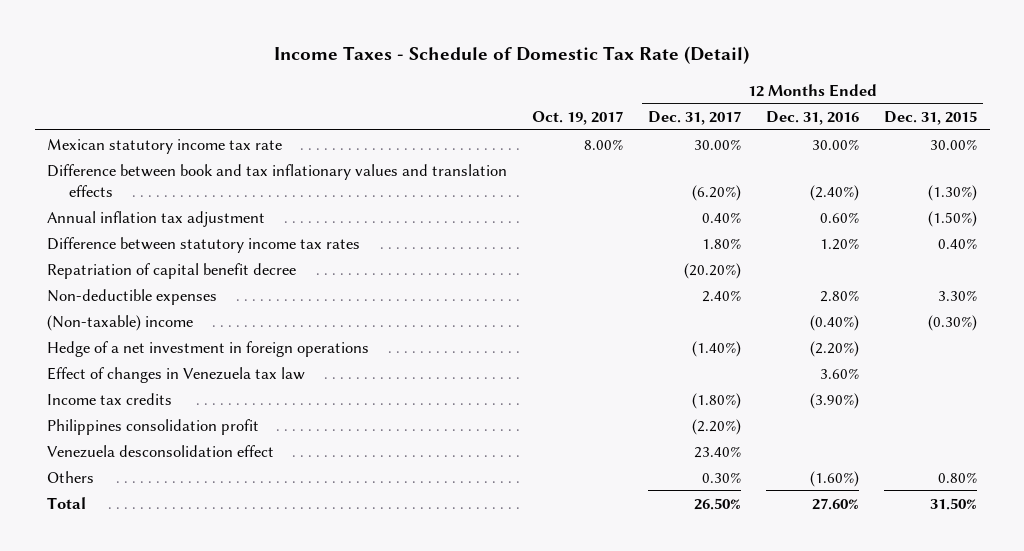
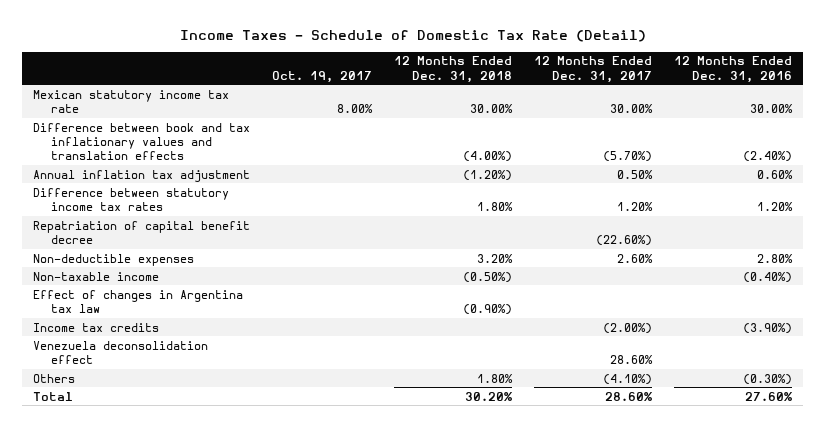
- | Oct. 19, 2017 | 12 Months Ended Dec. 31, 2017 | 12 Months Ended Dec. 31, 2016 | 12 Months Ended Dec. 31, 2015
+ | Oct. 19, 2017 | 12 Months Ended Dec. 31, 2018 | 12 Months Ended Dec. 31, 2017 | 12 Months Ended Dec. 31, 2016
- Difference between book and tax inflationary values and translation effects | | (6.20%) | (2.40%) | (1.30%)
- Annual inflation tax adjustment | | 0.40% | 0.60% | (1.50%)
- Difference between statutory income tax rates | | 1.80% | 1.20% | 0.40%
- Repatriation of capital benefit decree | | (20.20%) | |
- Non-deductible expenses | | 2.40% | 2.80% | 3.30%
- (Non-taxable) income | | | (0.40%) | (0.30%)
- Hedge of a net investment in foreign operations | | (1.40%) | (2.20%) |
- Effect of changes in Venezuela tax law | | | 3.60% |
- Income tax credits | | (1.80%) | (3.90%) |
- Philippines consolidation profit | | (2.20%) | |
- Venezuela desconsolidation effect | | 23.40% | |
- Others | | 0.30% | (1.60%) | 0.80%
- Total | | 26.50% | 27.60% | 31.50%
+ Difference between book and tax inflationary values and translation effects | | (4.00%) | (5.70%) | (2.40%)
+ Annual inflation tax adjustment | | (1.20%) | 0.50% | 0.60%
+ Difference between statutory income tax rates | | 1.80% | 1.20% | 1.20%
+ Repatriation of capital benefit decree | | | (22.60%) |
+ Non-deductible expenses | | 3.20% | 2.60% | 2.80%
+ Non-taxable income | | (0.50%) | | (0.40%)
+ Effect of changes in Argentina tax law | | (0.90%) | |
+ Income tax credits | | | (2.00%) | (3.90%)
+ Venezuela deconsolidation effect | | | 28.60% |
+ Others | | 1.80% | (4.10%) | (0.30%)
+ Total | | 30.20% | 28.60% | 27.60%

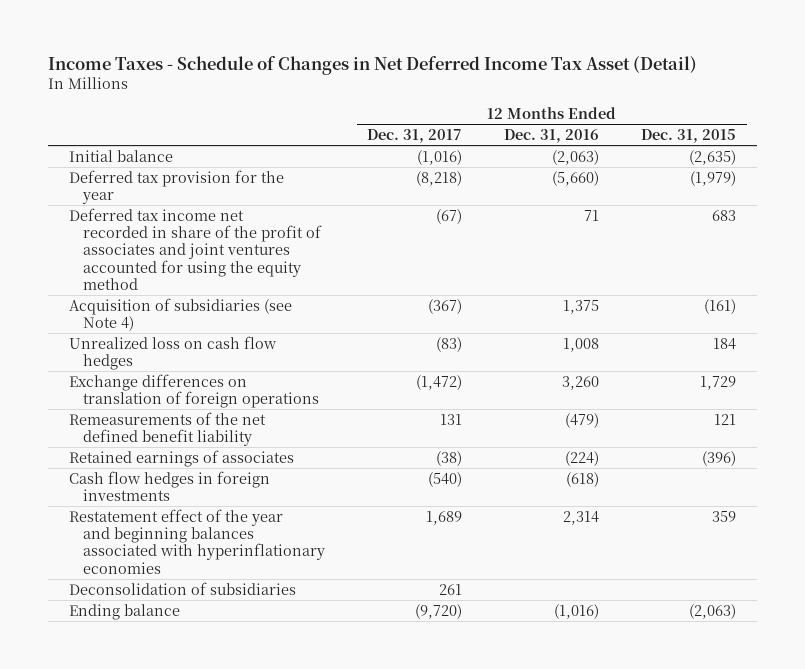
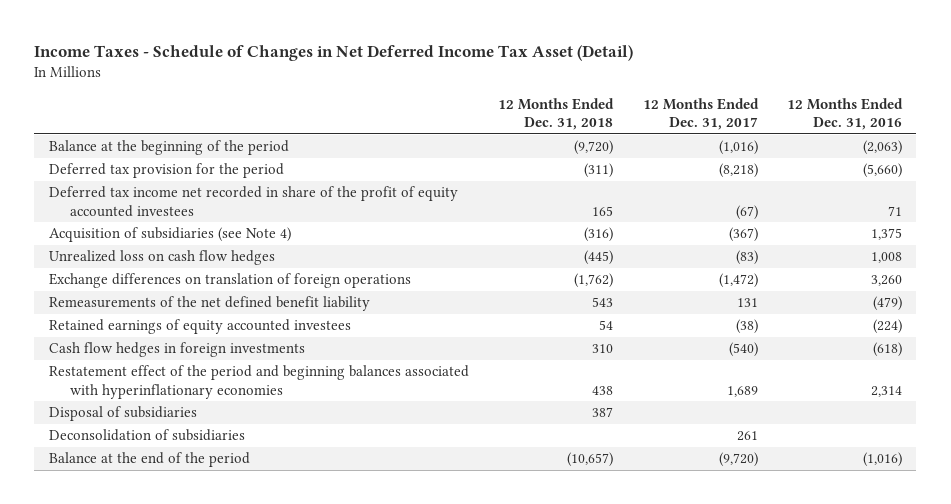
- | 12 Months Ended Dec. 31, 2017 | 12 Months Ended Dec. 31, 2016 | 12 Months Ended Dec. 31, 2015
+ | 12 Months Ended Dec. 31, 2018 | 12 Months Ended Dec. 31, 2017 | 12 Months Ended Dec. 31, 2016
- Initial balance | (1,016) | (2,063) | (2,635)
- Deferred tax provision for the year | (8,218) | (5,660) | (1,979)
- Deferred tax income net recorded in share of the profit of associates and joint ventures accounted for using the equity method | (67) | 71 | 683
+ Balance at the beginning of the period | (9,720) | (1,016) | (2,063)
+ Deferred tax provision for the period | (311) | (8,218) | (5,660)
+ Deferred tax income net recorded in share of the profit of equity accounted investees | 165 | (67) | 71
- Retained earnings of associates | (38) | (224) | (396)
+ Retained earnings of equity accounted investees | 54 | (38) | (224)
- Restatement effect of the year and beginning balances associated with hyperinflationary economies | 1,689 | 2,314 | 359
+ Restatement effect of the period and beginning balances associated with hyperinflationary economies | 438 | 1,689 | 2,314
+ Disposal of subsidiaries | 387 | |
- Ending balance | (9,720) | (1,016) | (2,063)
+ Balance at the end of the period | (10,657) | (9,720) | (1,016)

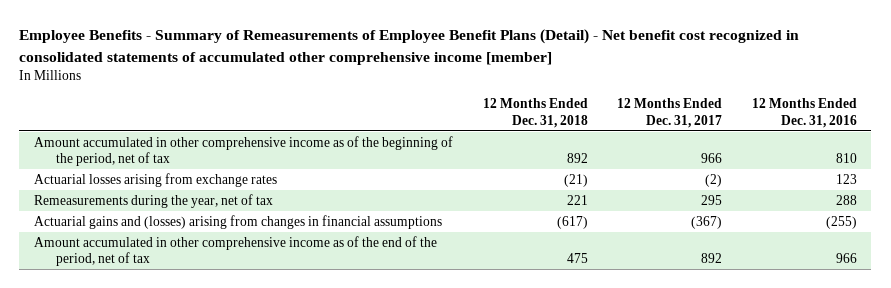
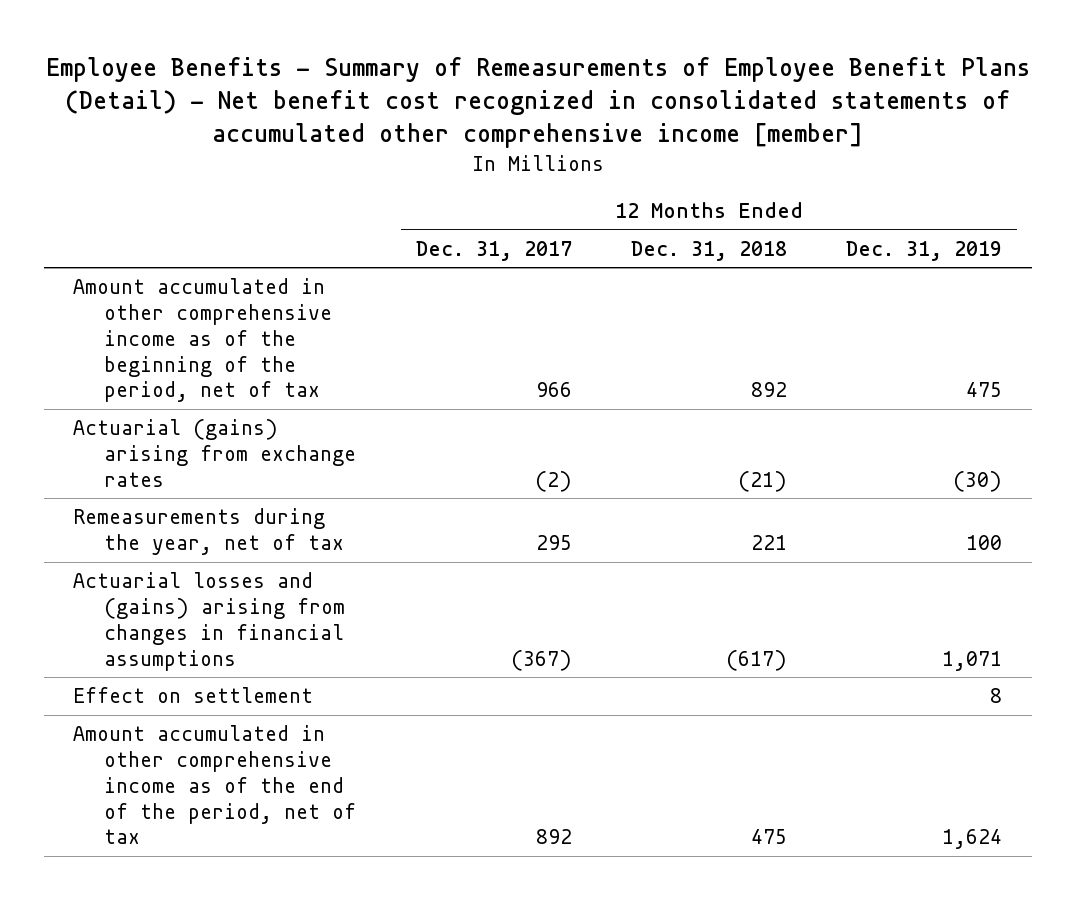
- | 12 Months Ended Dec. 31, 2018 | 12 Months Ended Dec. 31, 2017 | 12 Months Ended Dec. 31, 2016
+ | 12 Months Ended Dec. 31, 2017 | 12 Months Ended Dec. 31, 2018 | 12 Months Ended Dec. 31, 2019
- Actuarial losses arising from exchange rates | (21) | (2) | 123
+ Actuarial (gains) arising from exchange rates | (2) | (21) | (30)
- Actuarial gains and (losses) arising from changes in financial assumptions | (617) | (367) | (255)
+ Actuarial losses and (gains) arising from changes in financial assumptions | (367) | (617) | 1,071
+ Effect on settlement | | | 8

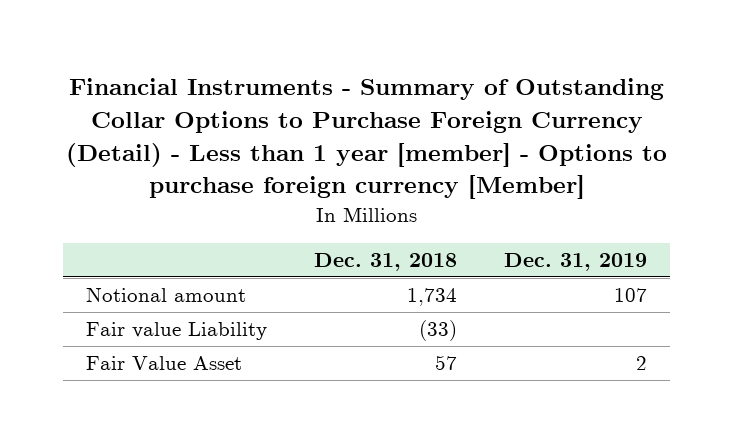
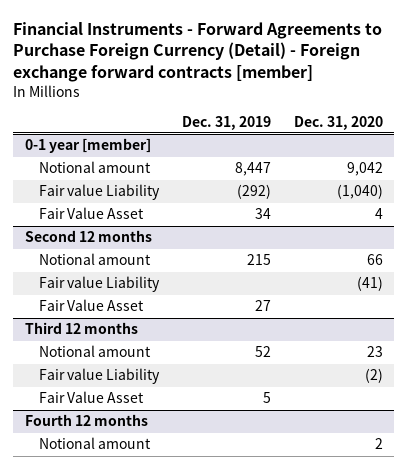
- Financial Instruments - Summary of Outstanding Collar Options to Purchase Foreign Currency (Detail) - Less than 1 year [member] - Options to purchase foreign currency [Member]
+ Financial Instruments - Forward Agreements to Purchase Foreign Currency (Detail) - Foreign exchange forward contracts [member]
- | Dec. 31, 2018 | Dec. 31, 2019
+ | Dec. 31, 2019 | Dec. 31, 2020
- Notional amount | 1,734 | 107
+ 0-1 year [member]
+ Notional amount | 8,447 | 9,042
+ Fair value Liability | (292) | (1,040)
+ Fair Value Asset | 34 | 4
+ Second 12 months
+ Notional amount | 215 | 66
- Fair Value Asset | 57 | 2
+ Fair Value Asset | 27 |
+ Third 12 months
+ Notional amount | 52 | 23
+ Fair value Liability | | (2)
+ Fair Value Asset | 5 |
+ Fourth 12 months
+ Notional amount | | 2

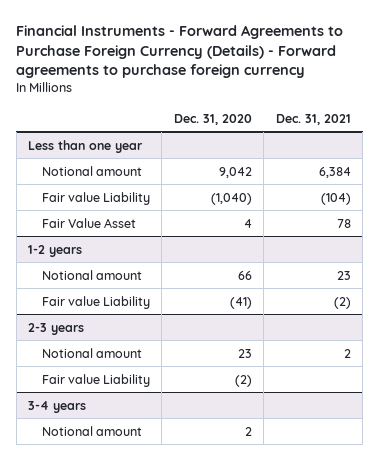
- Financial Instruments - Forward Agreements to Purchase Foreign Currency (Detail) - Foreign exchange forward contracts [member]
+ Financial Instruments - Forward Agreements to Purchase Foreign Currency (Details) - Forward agreements to purchase foreign currency
- | Dec. 31, 2019 | Dec. 31, 2020
+ | Dec. 31, 2020 | Dec. 31, 2021
- 0-1 year [member]
+ Less than one year
- Second 12 months
+ 1-2 years
- Fair Value Asset | 27 |
- Third 12 months
+ 2-3 years
- Fair Value Asset | 5 |
- Fourth 12 months
+ 3-4 years

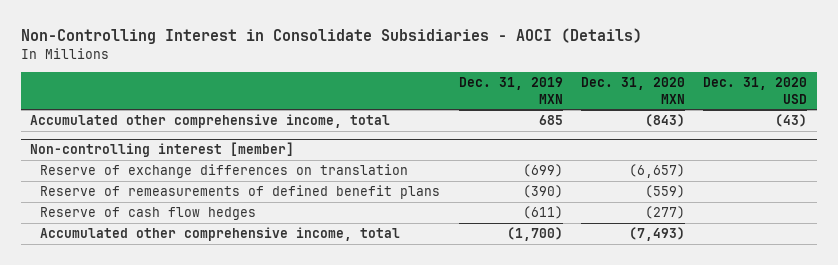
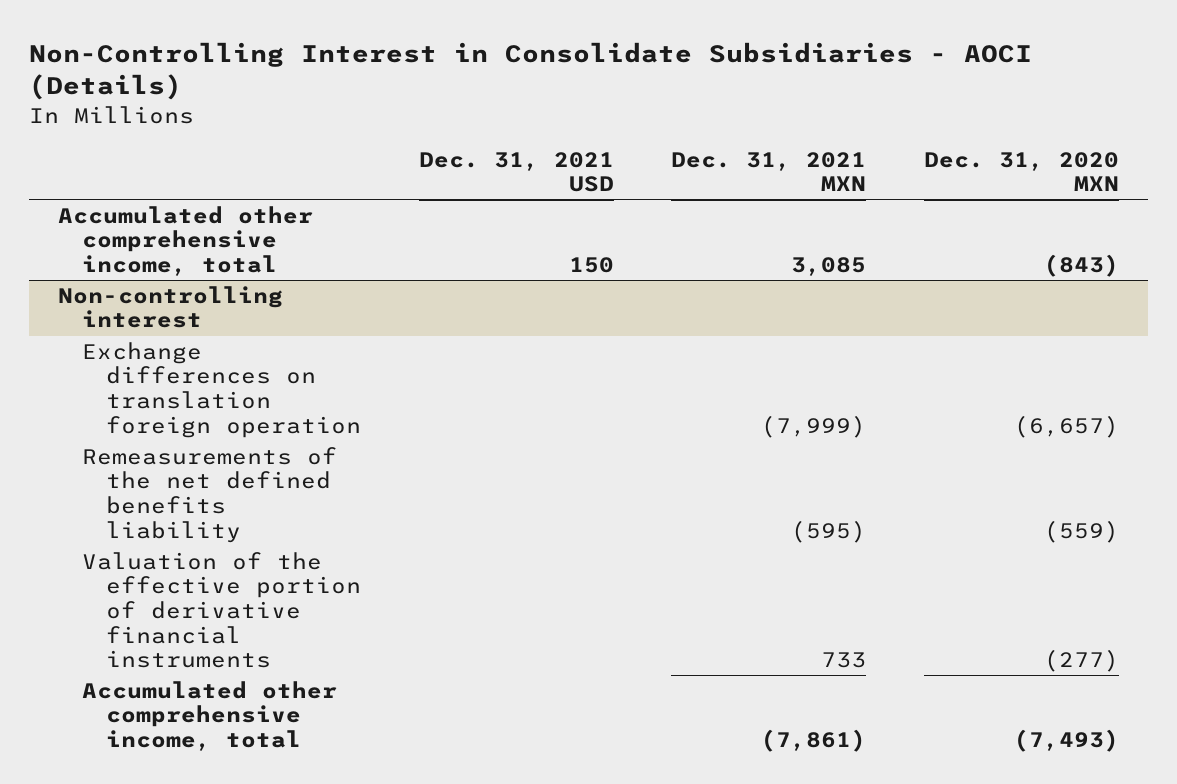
- | Dec. 31, 2019 MXN | Dec. 31, 2020 MXN | Dec. 31, 2020 USD
+ | Dec. 31, 2021 USD | Dec. 31, 2021 MXN | Dec. 31, 2020 MXN
- Non-controlling interest [member]
- Reserve of exchange differences on translation | (699) | (6,657) |
- Reserve of remeasurements of defined benefit plans | (390) | (559) |
- Reserve of cash flow hedges | (611) | (277) |
+ Non-controlling interest
+ Exchange differences on translation foreign operation | | (7,999) | (6,657)
+ Remeasurements of the net defined benefits liability | | (595) | (559)
+ Valuation of the effective portion of derivative financial instruments | | 733 | (277)

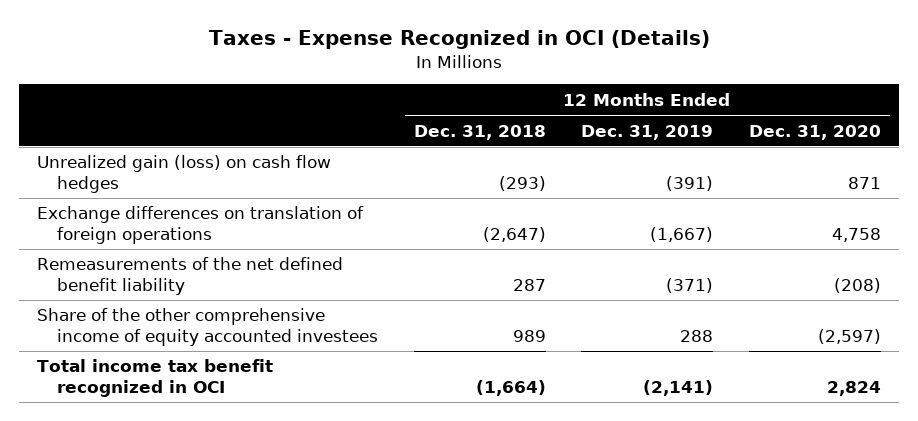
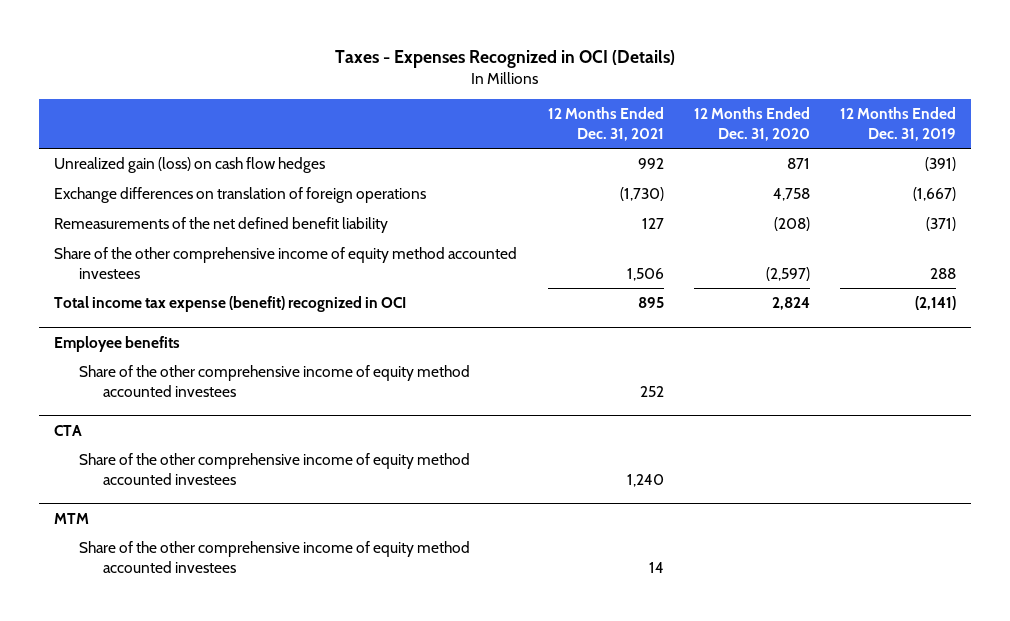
- Taxes - Expense Recognized in OCI (Details)
+ Taxes - Expenses Recognized in OCI (Details)
- | 12 Months Ended Dec. 31, 2018 | 12 Months Ended Dec. 31, 2019 | 12 Months Ended Dec. 31, 2020
+ | 12 Months Ended Dec. 31, 2021 | 12 Months Ended Dec. 31, 2020 | 12 Months Ended Dec. 31, 2019
- Share of the other comprehensive income of equity accounted investees | 989 | 288 | (2,597)
- Total income tax benefit recognized in OCI | (1,664) | (2,141) | 2,824
+ Share of the other comprehensive income of equity method accounted investees | 1,506 | (2,597) | 288
+ Total income tax expense (benefit) recognized in OCI | 895 | 2,824 | (2,141)
+ Employee benefits
+ Share of the other comprehensive income of equity method accounted investees | 252 | |
+ CTA
+ Share of the other comprehensive income of equity method accounted investees | 1,240 | |
+ MTM
+ Share of the other comprehensive income of equity method accounted investees | 14 | |

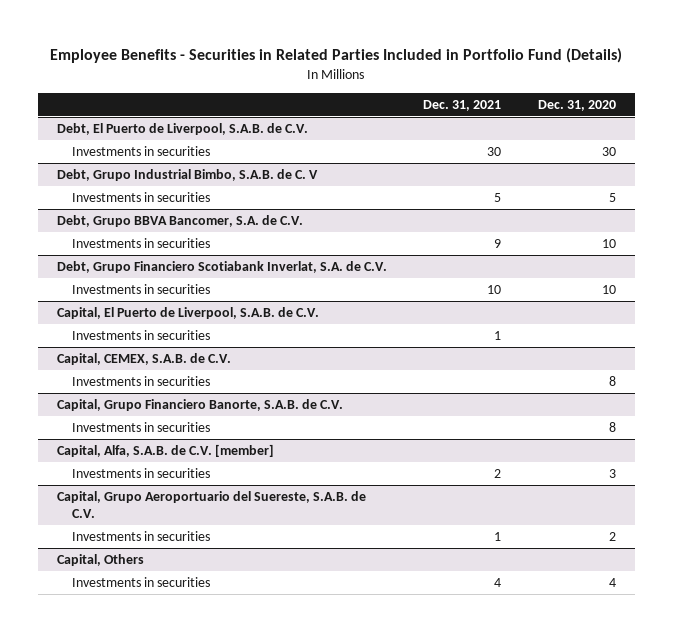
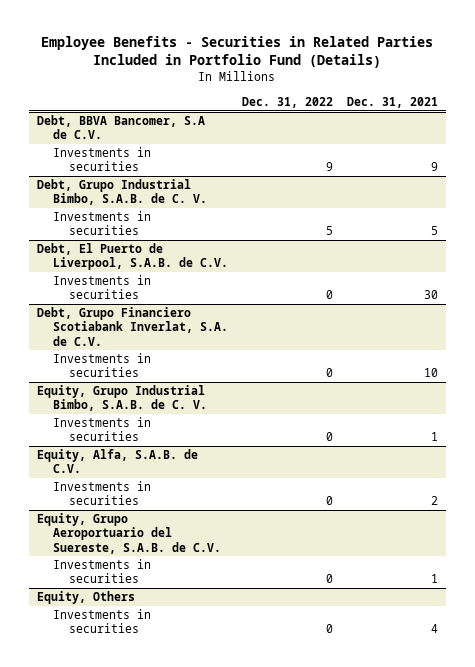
- | Dec. 31, 2021 | Dec. 31, 2020
+ | Dec. 31, 2022 | Dec. 31, 2021
+ Debt, BBVA Bancomer, S.A de C.V.
+ Investments in securities | 9 | 9
+ Debt, Grupo Industrial Bimbo, S.A.B. de C. V.
+ Investments in securities | 5 | 5
- Debt, Grupo Industrial Bimbo, S.A.B. de C. V
- Investments in securities | 5 | 5
- Debt, Grupo BBVA Bancomer, S.A. de C.V.
- Investments in securities | 9 | 10
- Capital, El Puerto de Liverpool, S.A.B. de C.V.
+ Equity, Grupo Industrial Bimbo, S.A.B. de C. V.
- Capital, CEMEX, S.A.B. de C.V.
- Investments in securities | | 8
- Capital, Grupo Financiero Banorte, S.A.B. de C.V.
- Investments in securities | | 8
- Capital, Alfa, S.A.B. de C.V. [member]
+ Equity, Alfa, S.A.B. de C.V.
- Capital, Grupo Aeroportuario del Suereste, S.A.B. de C.V.
+ Equity, Grupo Aeroportuario del Suereste, S.A.B. de C.V.
- Capital, Others
+ Equity, Others

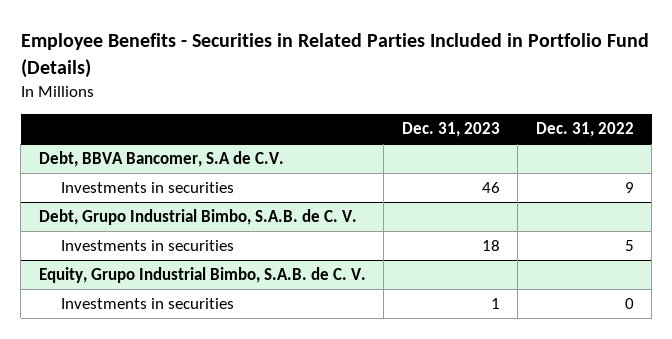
- | Dec. 31, 2022 | Dec. 31, 2021
+ | Dec. 31, 2023 | Dec. 31, 2022
- Debt, El Puerto de Liverpool, S.A.B. de C.V.
- Investments in securities | 0 | 30
- Debt, Grupo Financiero Scotiabank Inverlat, S.A. de C.V.
- Investments in securities | 0 | 10
- Equity, Alfa, S.A.B. de C.V.
- Investments in securities | 0 | 2
- Equity, Grupo Aeroportuario del Suereste, S.A.B. de C.V.
- Investments in securities | 0 | 1
- Equity, Others
- Investments in securities | 0 | 4

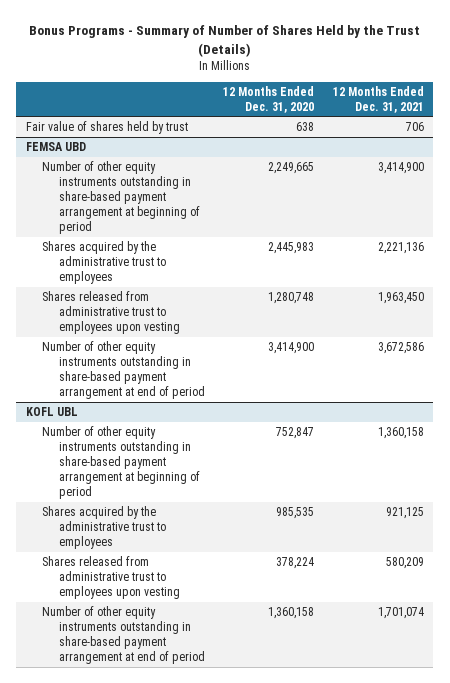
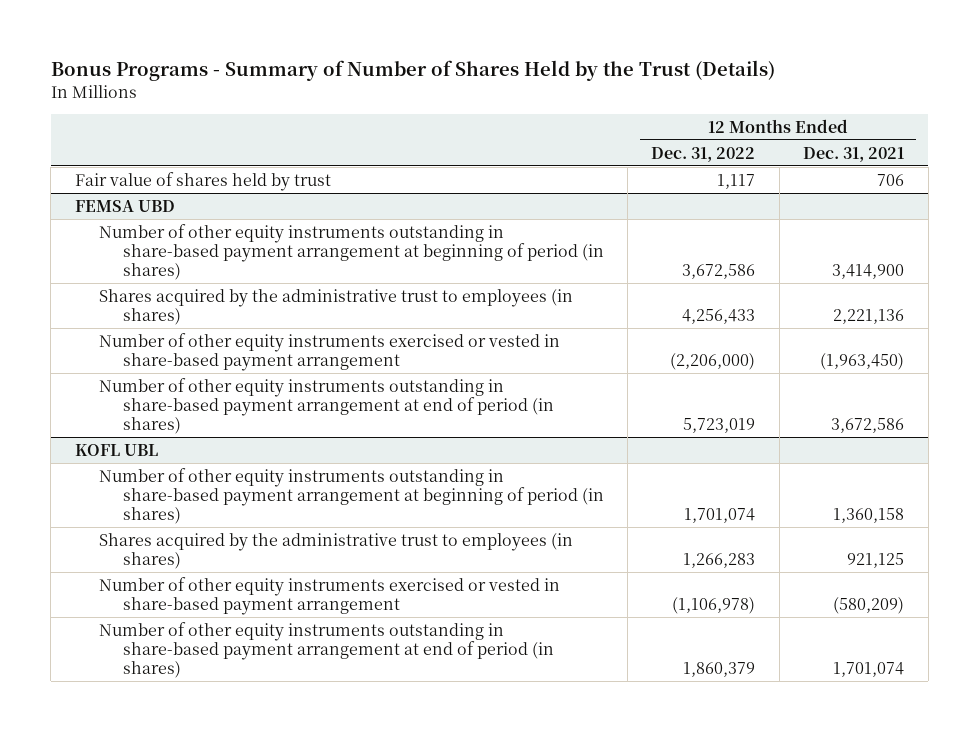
- | 12 Months Ended Dec. 31, 2020 | 12 Months Ended Dec. 31, 2021
+ | 12 Months Ended Dec. 31, 2022 | 12 Months Ended Dec. 31, 2021
@ FEMSA UBD
- Number of other equity instruments outstanding in share-based payment arrangement at beginning of period | 2,249,665 | 3,414,900
- Shares acquired by the administrative trust to employees | 2,445,983 | 2,221,136
- Shares released from administrative trust to employees upon vesting | 1,280,748 | 1,963,450
- Number of other equity instruments outstanding in share-based payment arrangement at end of period | 3,414,900 | 3,672,586
+ Number of other equity instruments outstanding in share-based payment arrangement at beginning of period (in shares) | 3,672,586 | 3,414,900
+ Shares acquired by the administrative trust to employees (in shares) | 4,256,433 | 2,221,136
+ Number of other equity instruments exercised or vested in share-based payment arrangement | (2,206,000) | (1,963,450)
+ Number of other equity instruments outstanding in share-based payment arrangement at end of period (in shares) | 5,723,019 | 3,672,586
@ KOFL UBL
- Number of other equity instruments outstanding in share-based payment arrangement at beginning of period | 752,847 | 1,360,158
- Shares acquired by the administrative trust to employees | 985,535 | 921,125
- Shares released from administrative trust to employees upon vesting | 378,224 | 580,209
- Number of other equity instruments outstanding in share-based payment arrangement at end of period | 1,360,158 | 1,701,074
+ Number of other equity instruments outstanding in share-based payment arrangement at beginning of period (in shares) | 1,701,074 | 1,360,158
+ Shares acquired by the administrative trust to employees (in shares) | 1,266,283 | 921,125
+ Number of other equity instruments exercised or vested in share-based payment arrangement | (1,106,978) | (580,209)
+ Number of other equity instruments outstanding in share-based payment arrangement at end of period (in shares) | 1,860,379 | 1,701,074

